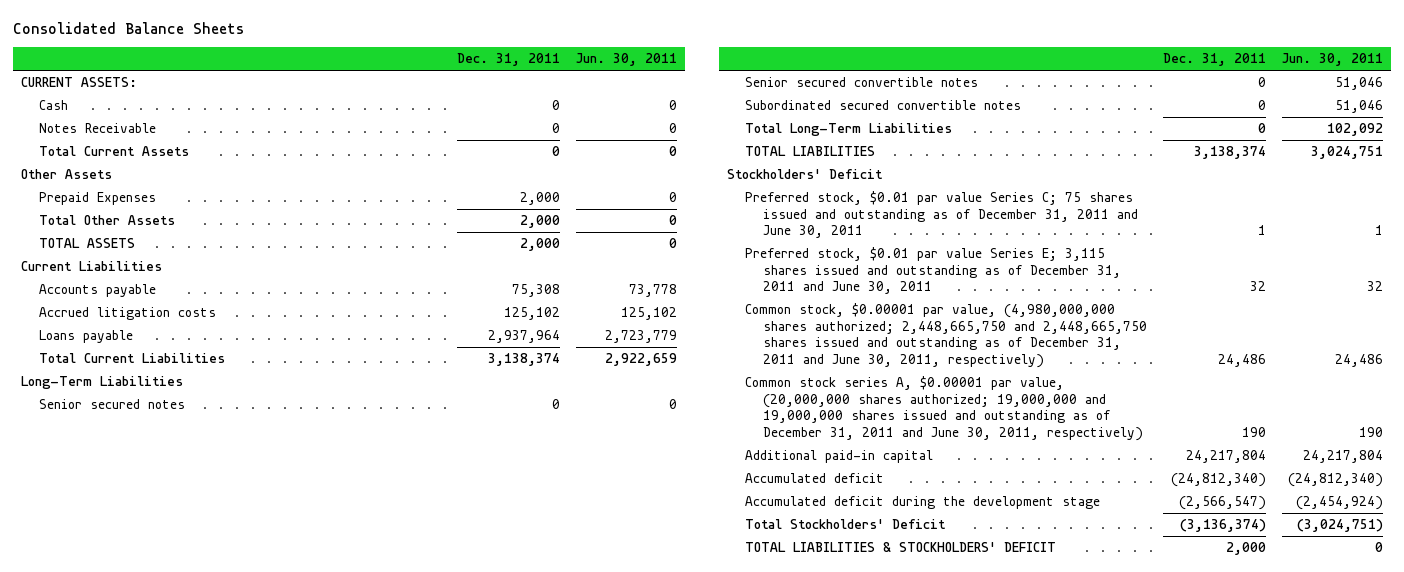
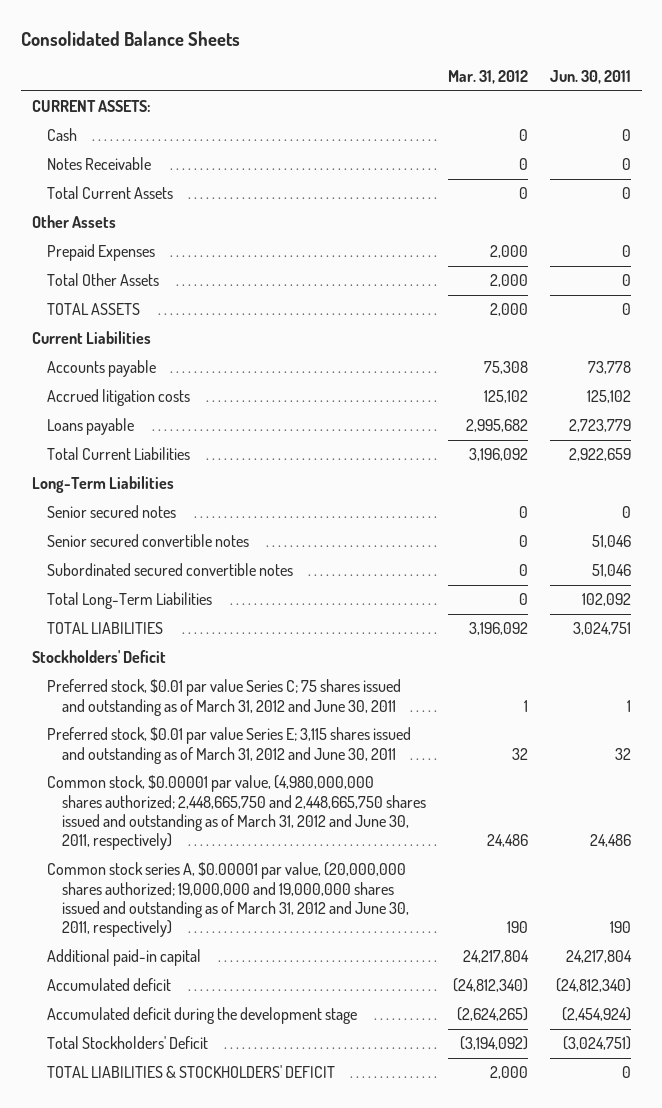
- | Dec. 31, 2011 | Jun. 30, 2011
+ | Mar. 31, 2012 | Jun. 30, 2011
- Preferred stock, $0.01 par value Series C; 75 shares issued and outstanding as of December 31, 2011 and June 30, 2011 | 1 | 1
- Preferred stock, $0.01 par value Series E; 3,115 shares issued and outstanding as of December 31, 2011 and June 30, 2011 | 32 | 32
- Common stock, $0.00001 par value, (4,980,000,000 shares authorized; 2,448,665,750 and 2,448,665,750 shares issued and outstanding as of December 31, 2011 and June 30, 2011, respectively) | 24,486 | 24,486
- Common stock series A, $0.00001 par value, (20,000,000 shares authorized; 19,000,000 and 19,000,000 shares issued and outstanding as of December 31, 2011 and June 30, 2011, respectively) | 190 | 190
+ Preferred stock, $0.01 par value Series C; 75 shares issued and outstanding as of March 31, 2012 and June 30, 2011 | 1 | 1
+ Preferred stock, $0.01 par value Series E; 3,115 shares issued and outstanding as of March 31, 2012 and June 30, 2011 | 32 | 32
+ Common stock, $0.00001 par value, (4,980,000,000 shares authorized; 2,448,665,750 and 2,448,665,750 shares issued and outstanding as of March 31, 2012 and June 30, 2011, respectively) | 24,486 | 24,486
+ Common stock series A, $0.00001 par value, (20,000,000 shares authorized; 19,000,000 and 19,000,000 shares issued and outstanding as of March 31, 2012 and June 30, 2011, respectively) | 190 | 190

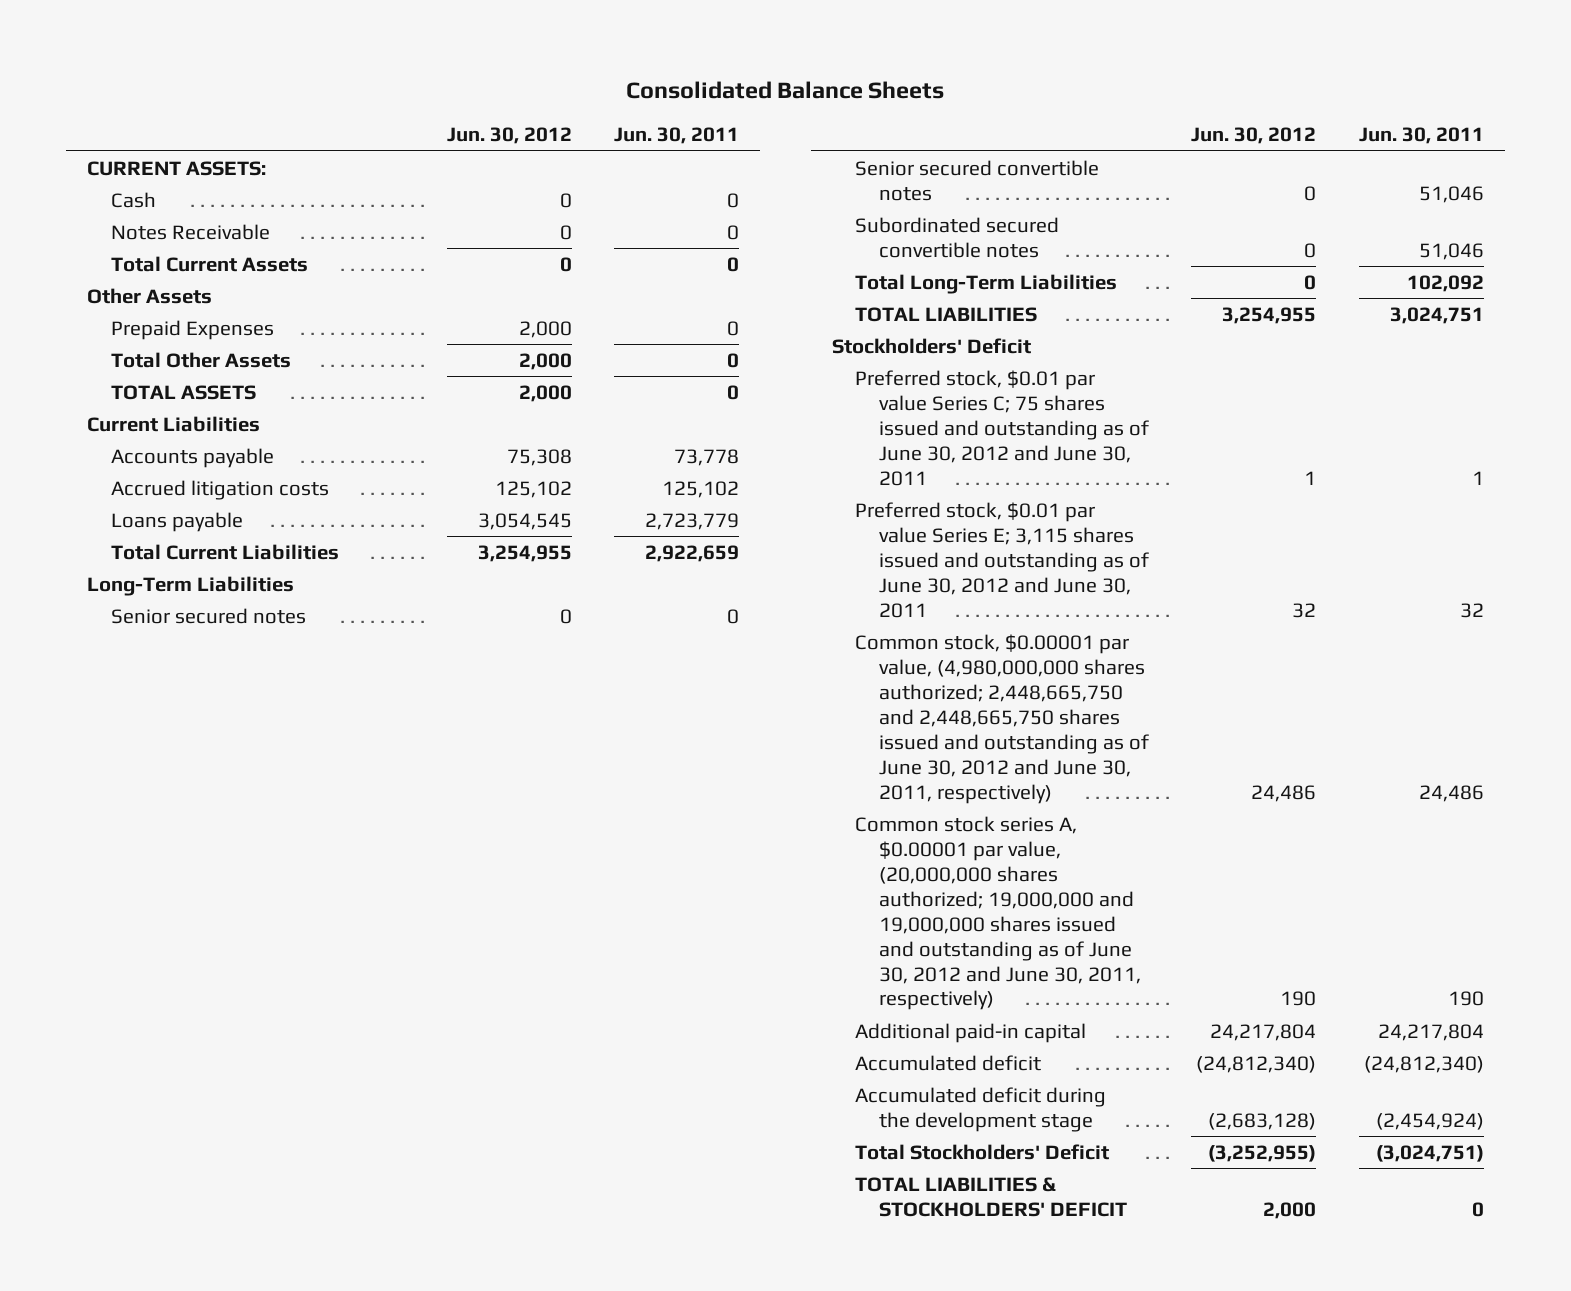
- | Mar. 31, 2012 | Jun. 30, 2011
+ | Jun. 30, 2012 | Jun. 30, 2011
- Preferred stock, $0.01 par value Series C; 75 shares issued and outstanding as of March 31, 2012 and June 30, 2011 | 1 | 1
- Preferred stock, $0.01 par value Series E; 3,115 shares issued and outstanding as of March 31, 2012 and June 30, 2011 | 32 | 32
- Common stock, $0.00001 par value, (4,980,000,000 shares authorized; 2,448,665,750 and 2,448,665,750 shares issued and outstanding as of March 31, 2012 and June 30, 2011, respectively) | 24,486 | 24,486
- Common stock series A, $0.00001 par value, (20,000,000 shares authorized; 19,000,000 and 19,000,000 shares issued and outstanding as of March 31, 2012 and June 30, 2011, respectively) | 190 | 190
+ Preferred stock, $0.01 par value Series C; 75 shares issued and outstanding as of June 30, 2012 and June 30, 2011 | 1 | 1
+ Preferred stock, $0.01 par value Series E; 3,115 shares issued and outstanding as of June 30, 2012 and June 30, 2011 | 32 | 32
+ Common stock, $0.00001 par value, (4,980,000,000 shares authorized; 2,448,665,750 and 2,448,665,750 shares issued and outstanding as of June 30, 2012 and June 30, 2011, respectively) | 24,486 | 24,486
+ Common stock series A, $0.00001 par value, (20,000,000 shares authorized; 19,000,000 and 19,000,000 shares issued and outstanding as of June 30, 2012 and June 30, 2011, respectively) | 190 | 190

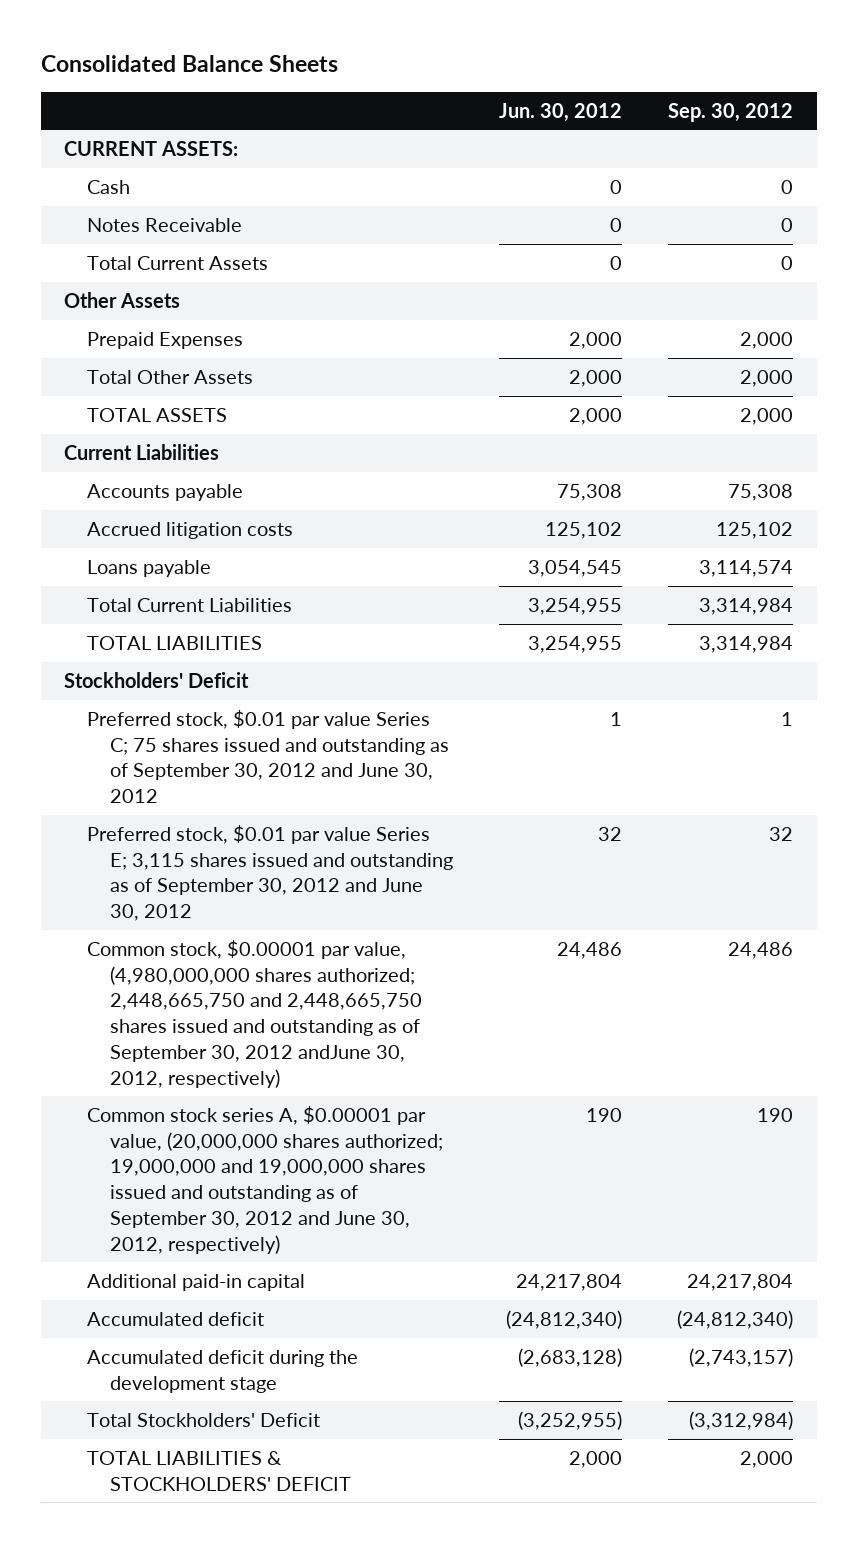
- | Jun. 30, 2012 | Jun. 30, 2011
+ | Jun. 30, 2012 | Sep. 30, 2012
- Long-Term Liabilities
- Senior secured notes | 0 | 0
- Senior secured convertible notes | 0 | 51,046
- Subordinated secured convertible notes | 0 | 51,046
- Total Long-Term Liabilities | 0 | 102,092
- Preferred stock, $0.01 par value Series C; 75 shares issued and outstanding as of June 30, 2012 and June 30, 2011 | 1 | 1
- Preferred stock, $0.01 par value Series E; 3,115 shares issued and outstanding as of June 30, 2012 and June 30, 2011 | 32 | 32
- Common stock, $0.00001 par value, (4,980,000,000 shares authorized; 2,448,665,750 and 2,448,665,750 shares issued and outstanding as of June 30, 2012 and June 30, 2011, respectively) | 24,486 | 24,486
- Common stock series A, $0.00001 par value, (20,000,000 shares authorized; 19,000,000 and 19,000,000 shares issued and outstanding as of June 30, 2012 and June 30, 2011, respectively) | 190 | 190
+ Preferred stock, $0.01 par value Series C; 75 shares issued and outstanding as of September 30, 2012 and June 30, 2012 | 1 | 1
+ Preferred stock, $0.01 par value Series E; 3,115 shares issued and outstanding as of September 30, 2012 and June 30, 2012 | 32 | 32
+ Common stock, $0.00001 par value, (4,980,000,000 shares authorized; 2,448,665,750 and 2,448,665,750 shares issued and outstanding as of September 30, 2012 andJune 30, 2012, respectively) | 24,486 | 24,486
+ Common stock series A, $0.00001 par value, (20,000,000 shares authorized; 19,000,000 and 19,000,000 shares issued and outstanding as of September 30, 2012 and June 30, 2012, respectively) | 190 | 190

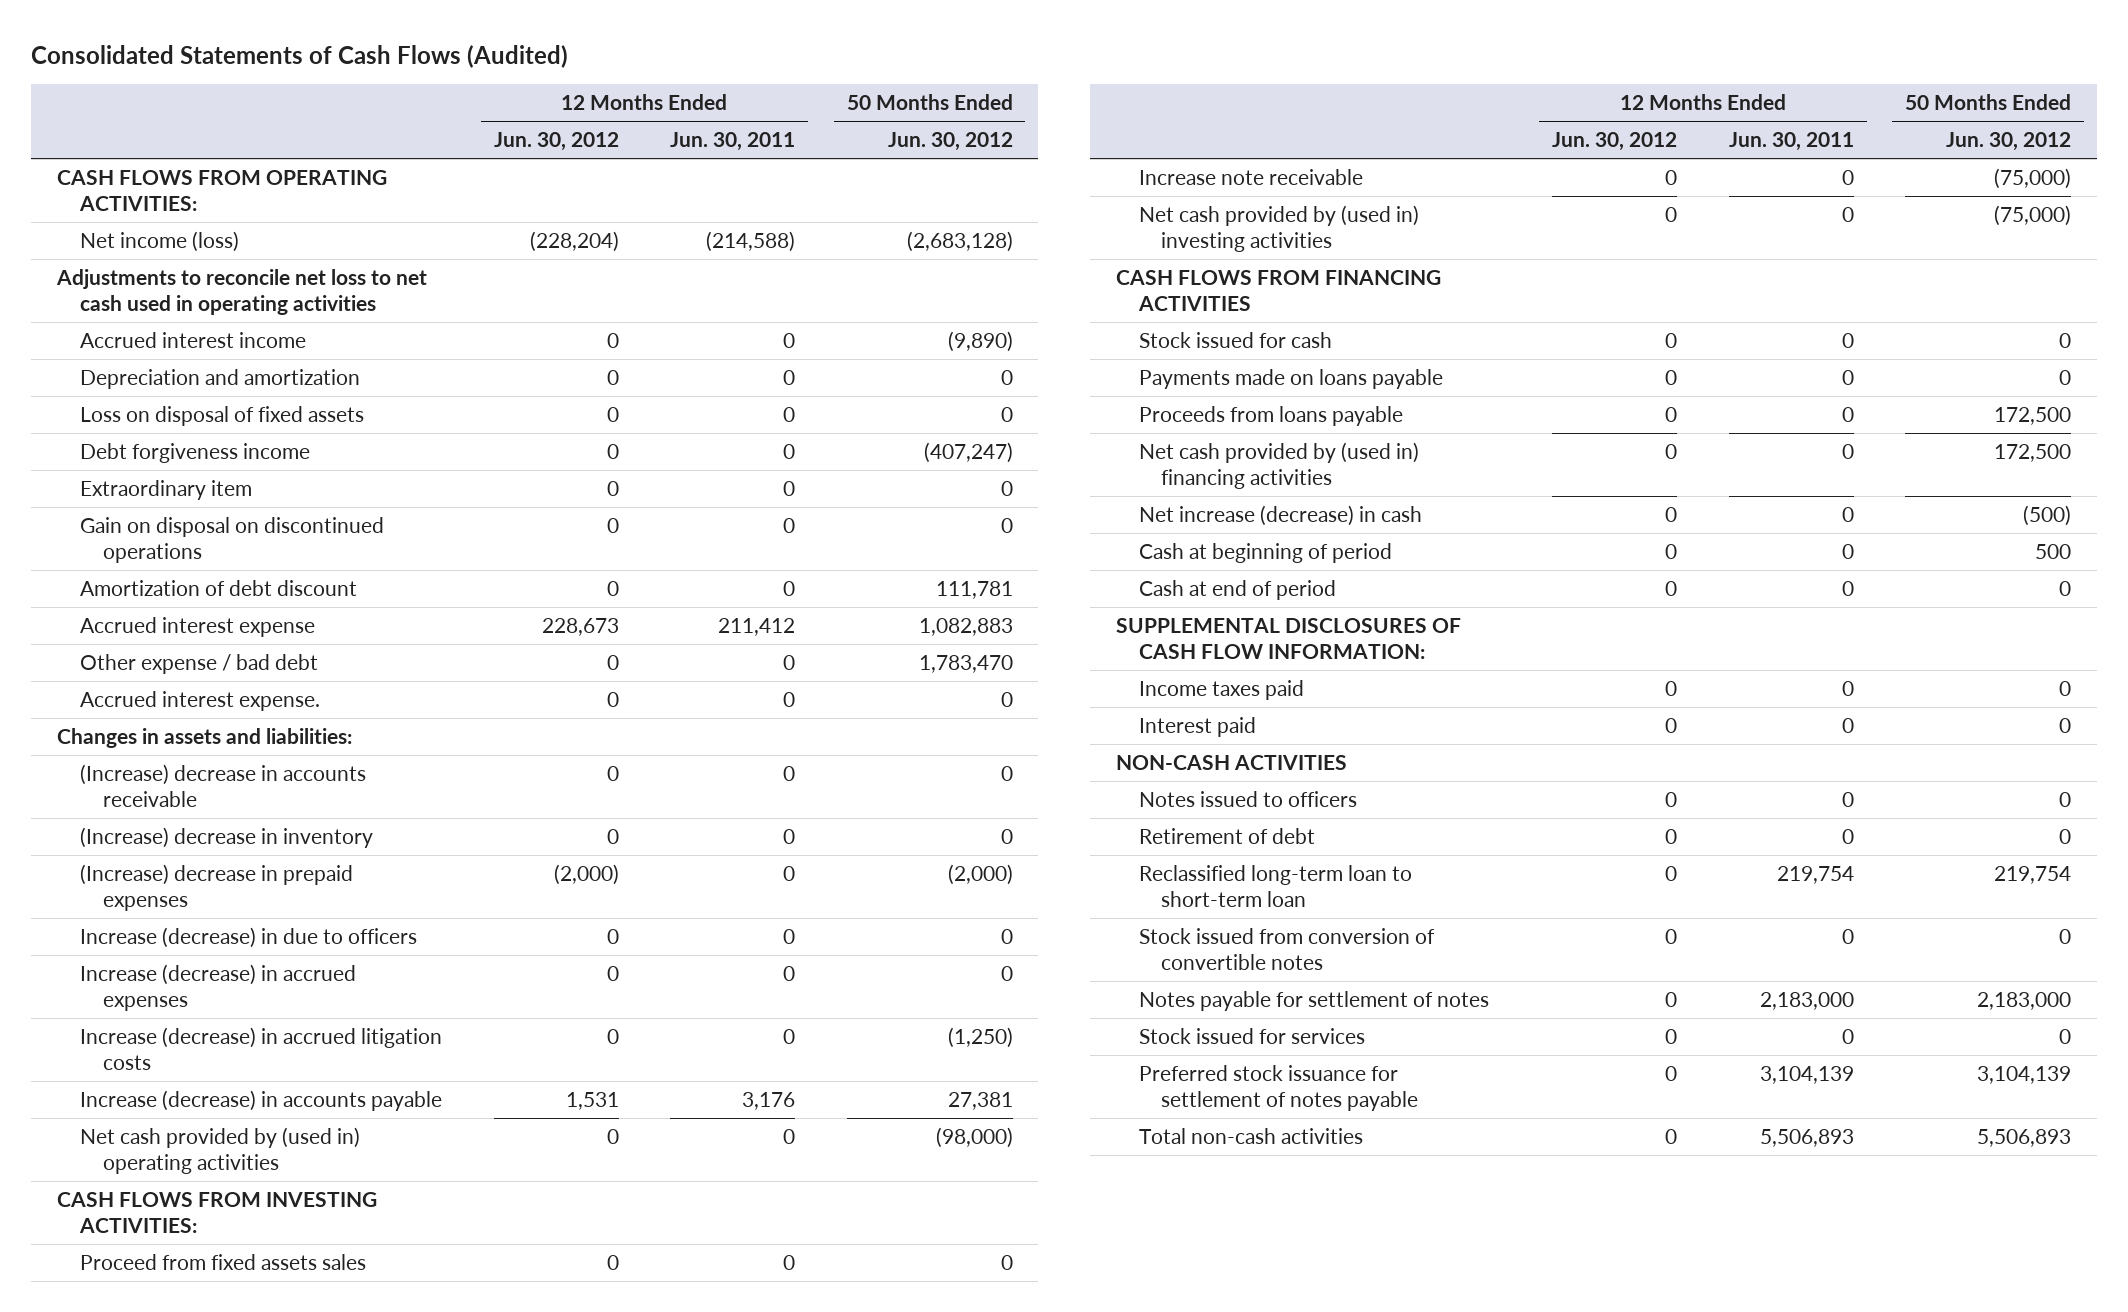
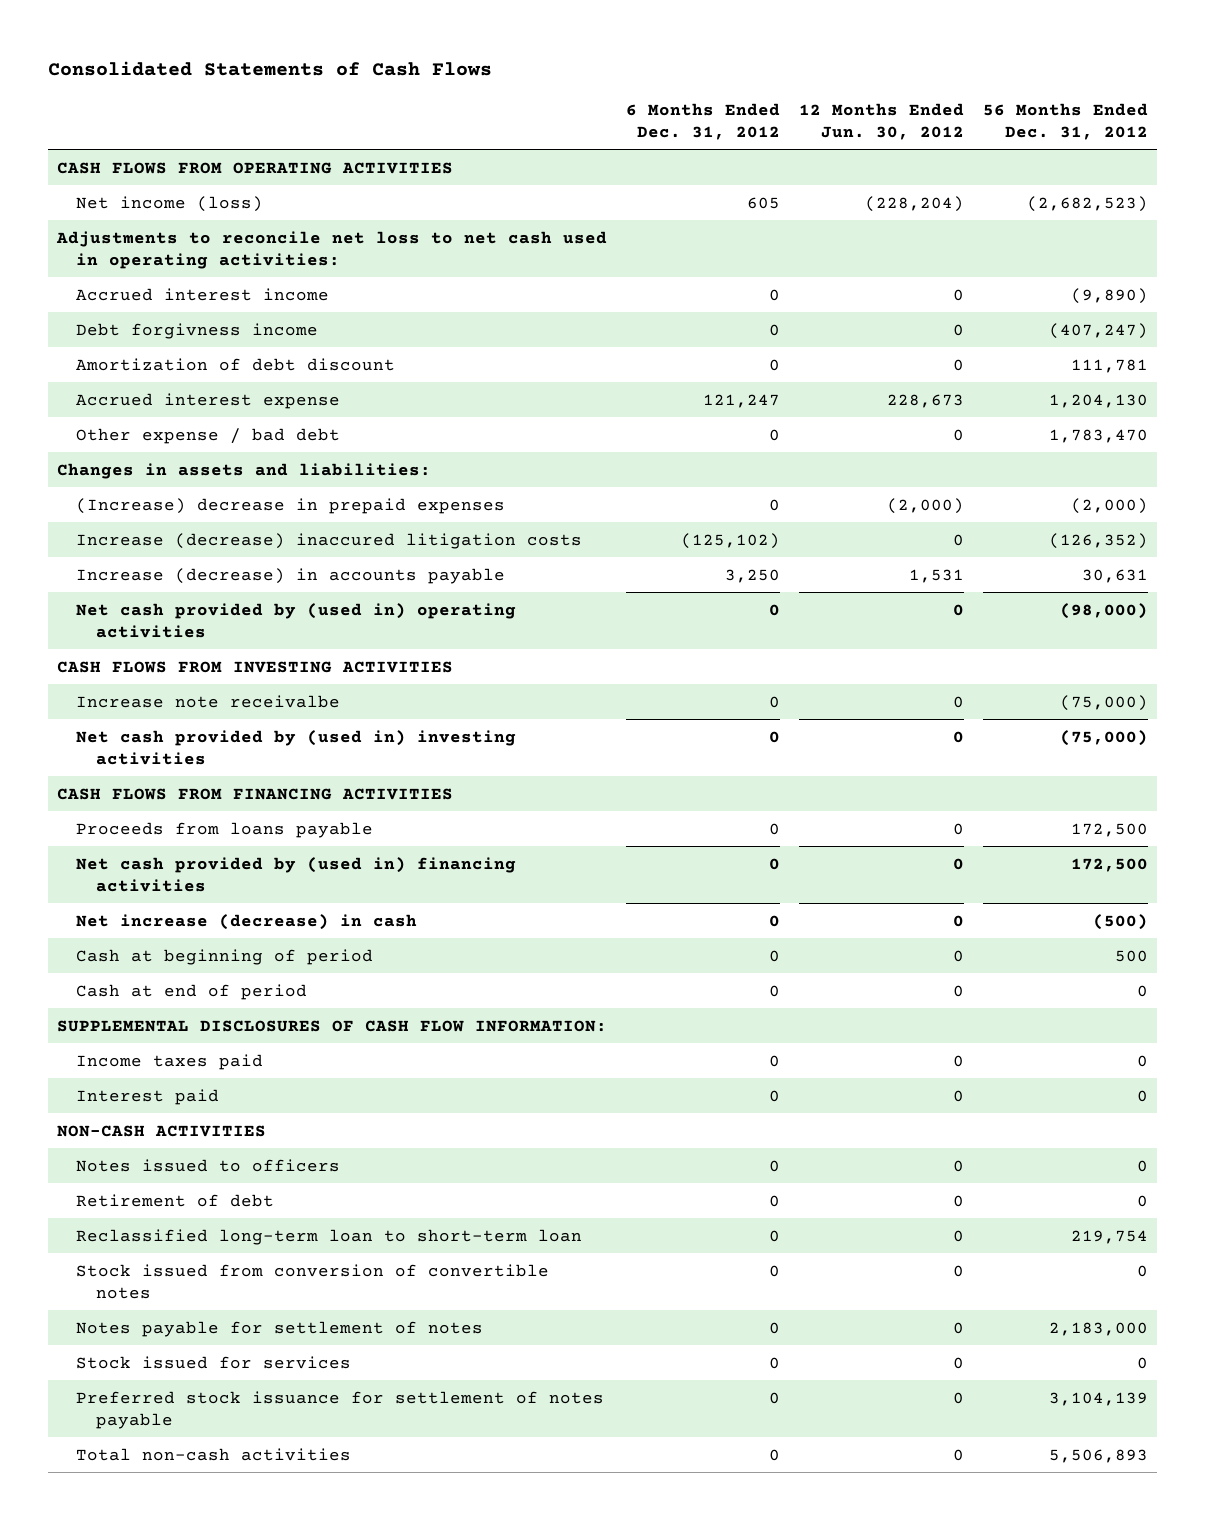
- Consolidated Statements of Cash Flows (Audited)
+ Consolidated Statements of Cash Flows
- | 12 Months Ended Jun. 30, 2012 | 12 Months Ended Jun. 30, 2011 | 50 Months Ended Jun. 30, 2012
+ | 6 Months Ended Dec. 31, 2012 | 12 Months Ended Jun. 30, 2012 | 56 Months Ended Dec. 31, 2012
- CASH FLOWS FROM OPERATING ACTIVITIES:
+ CASH FLOWS FROM OPERATING ACTIVITIES
- Adjustments to reconcile net loss to net cash used in operating activities
+ Adjustments to reconcile net loss to net cash used in operating activities:
- Depreciation and amortization | 0 | 0 | 0
- Loss on disposal of fixed assets | 0 | 0 | 0
- Debt forgiveness income | 0 | 0 | (407,247)
- Extraordinary item | 0 | 0 | 0
- Gain on disposal on discontinued operations | 0 | 0 | 0
+ Debt forgivness income | 0 | 0 | (407,247)
- Accrued interest expense. | 0 | 0 | 0
- (Increase) decrease in accounts receivable | 0 | 0 | 0
- (Increase) decrease in inventory | 0 | 0 | 0
- Increase (decrease) in due to officers | 0 | 0 | 0
- Increase (decrease) in accrued expenses | 0 | 0 | 0
- Increase (decrease) in accrued litigation costs | 0 | 0 | (1,250)
+ Increase (decrease) inaccured litigation costs | (125,102) | 0 | (126,352)
- CASH FLOWS FROM INVESTING ACTIVITIES:
- Proceed from fixed assets sales | 0 | 0 | 0
- Increase note receivable | 0 | 0 | (75,000)
+ CASH FLOWS FROM INVESTING ACTIVITIES
+ Increase note receivalbe | 0 | 0 | (75,000)
- Stock issued for cash | 0 | 0 | 0
- Payments made on loans payable | 0 | 0 | 0

